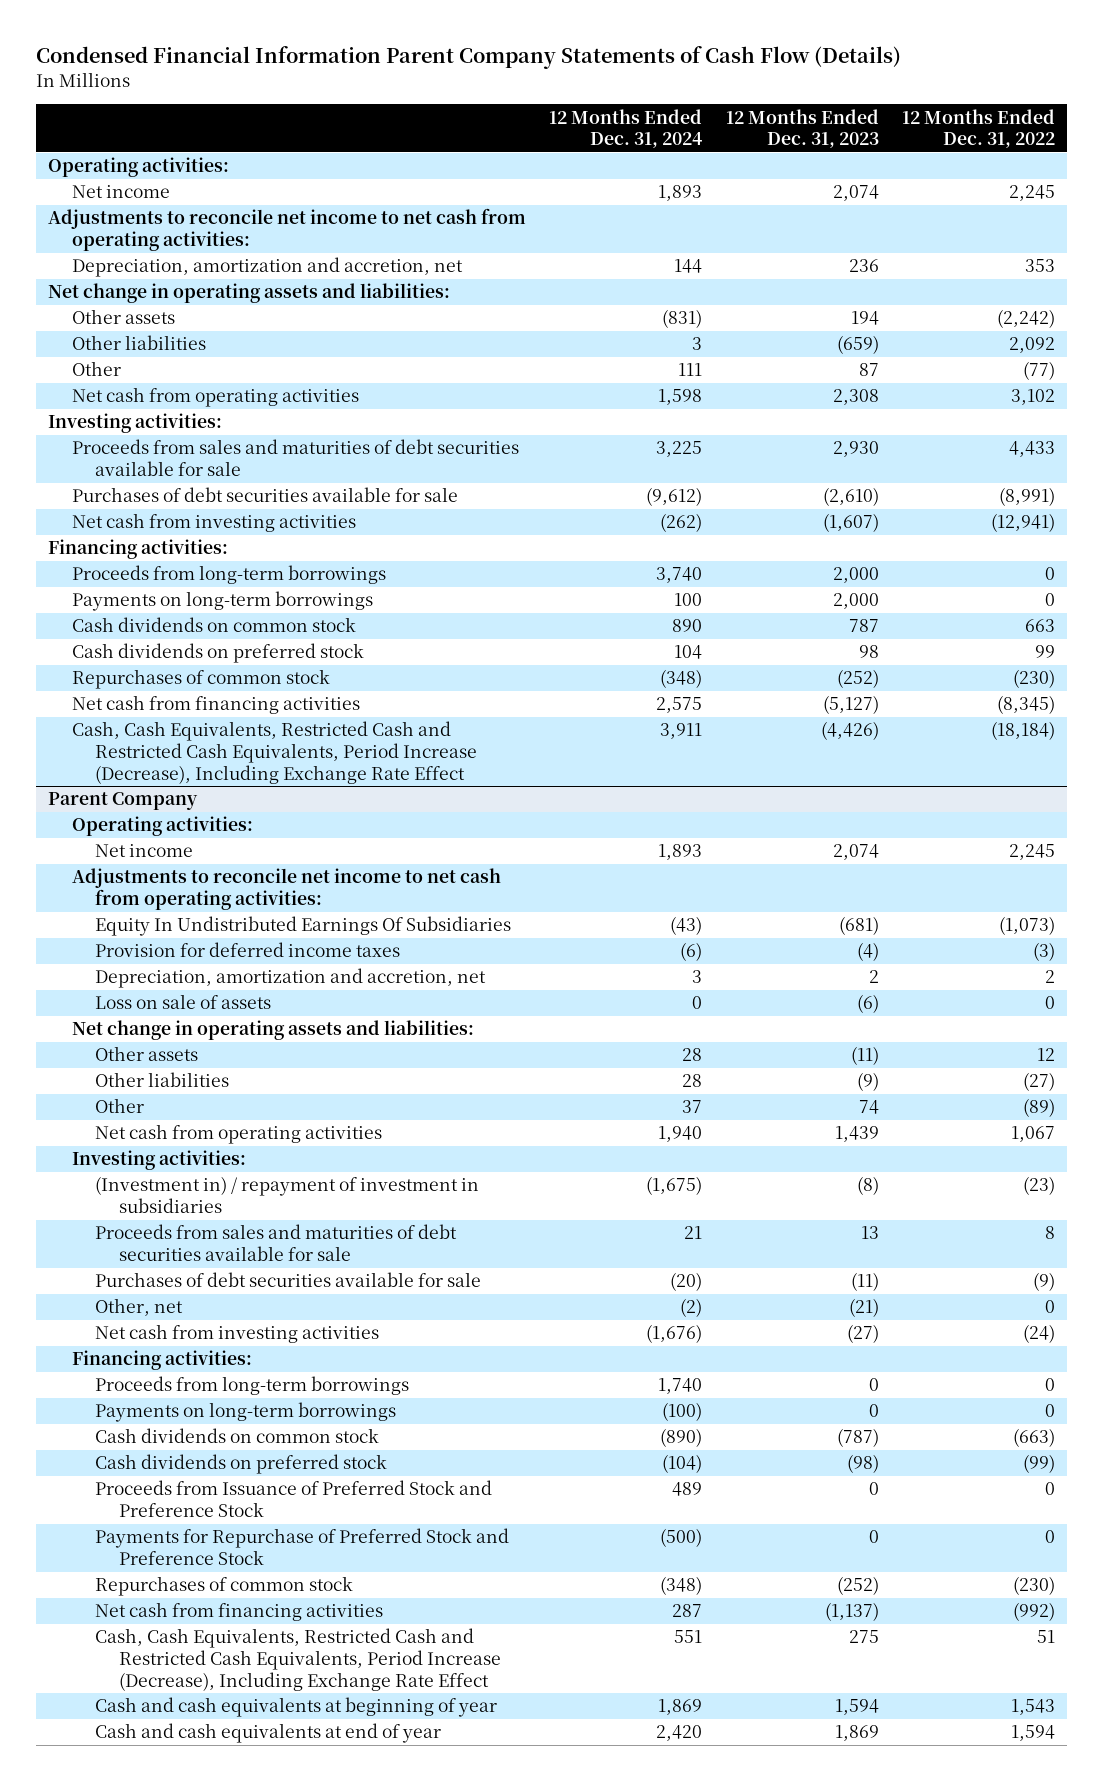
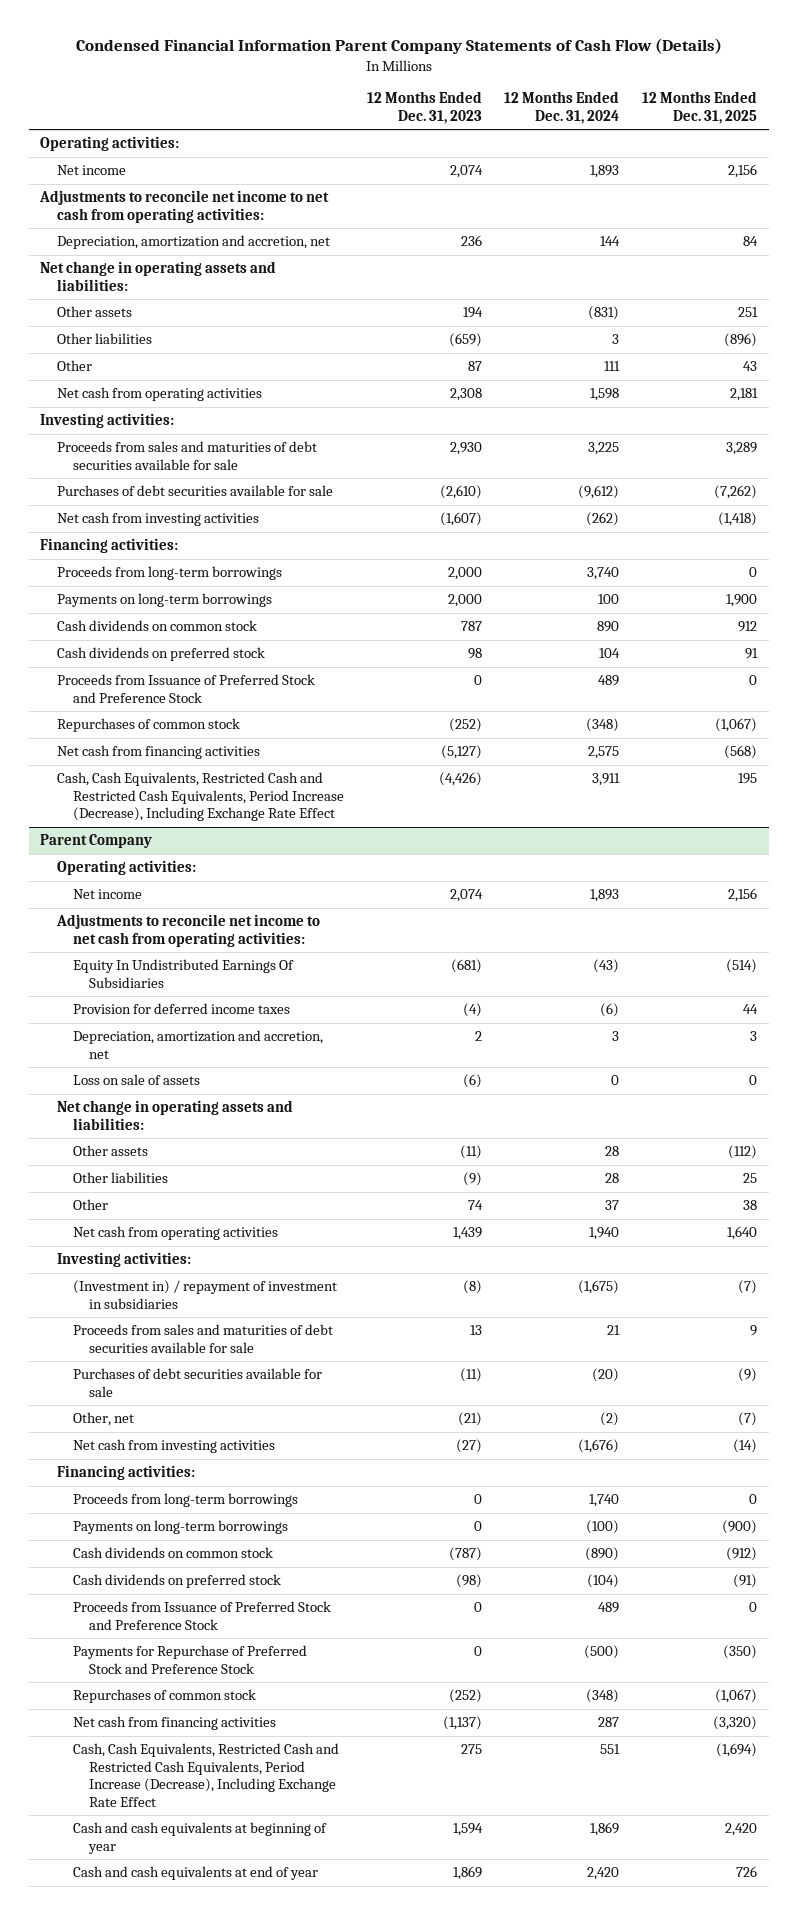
- | 12 Months Ended Dec. 31, 2024 | 12 Months Ended Dec. 31, 2023 | 12 Months Ended Dec. 31, 2022
+ | 12 Months Ended Dec. 31, 2023 | 12 Months Ended Dec. 31, 2024 | 12 Months Ended Dec. 31, 2025
+ Proceeds from Issuance of Preferred Stock and Preference Stock | 0 | 489 | 0

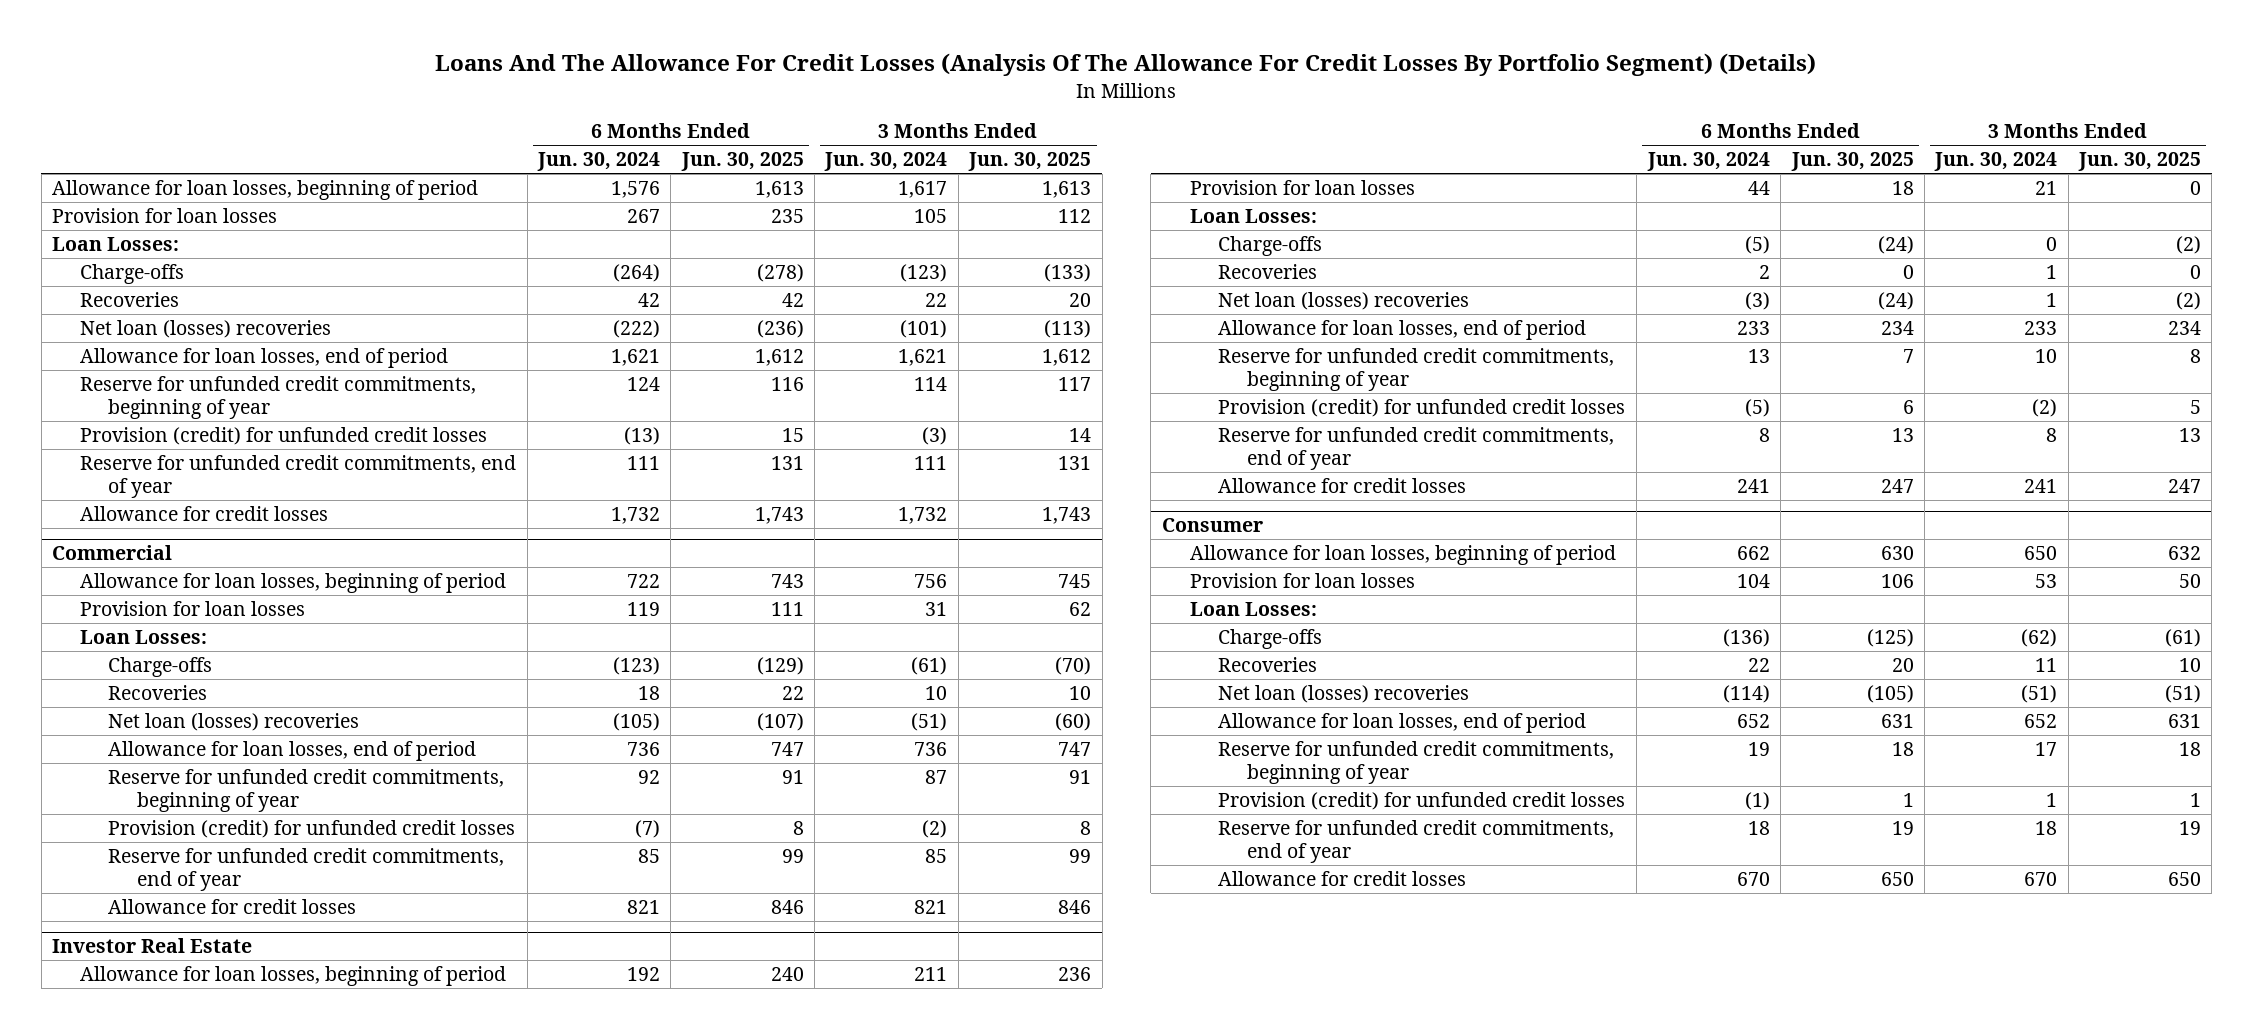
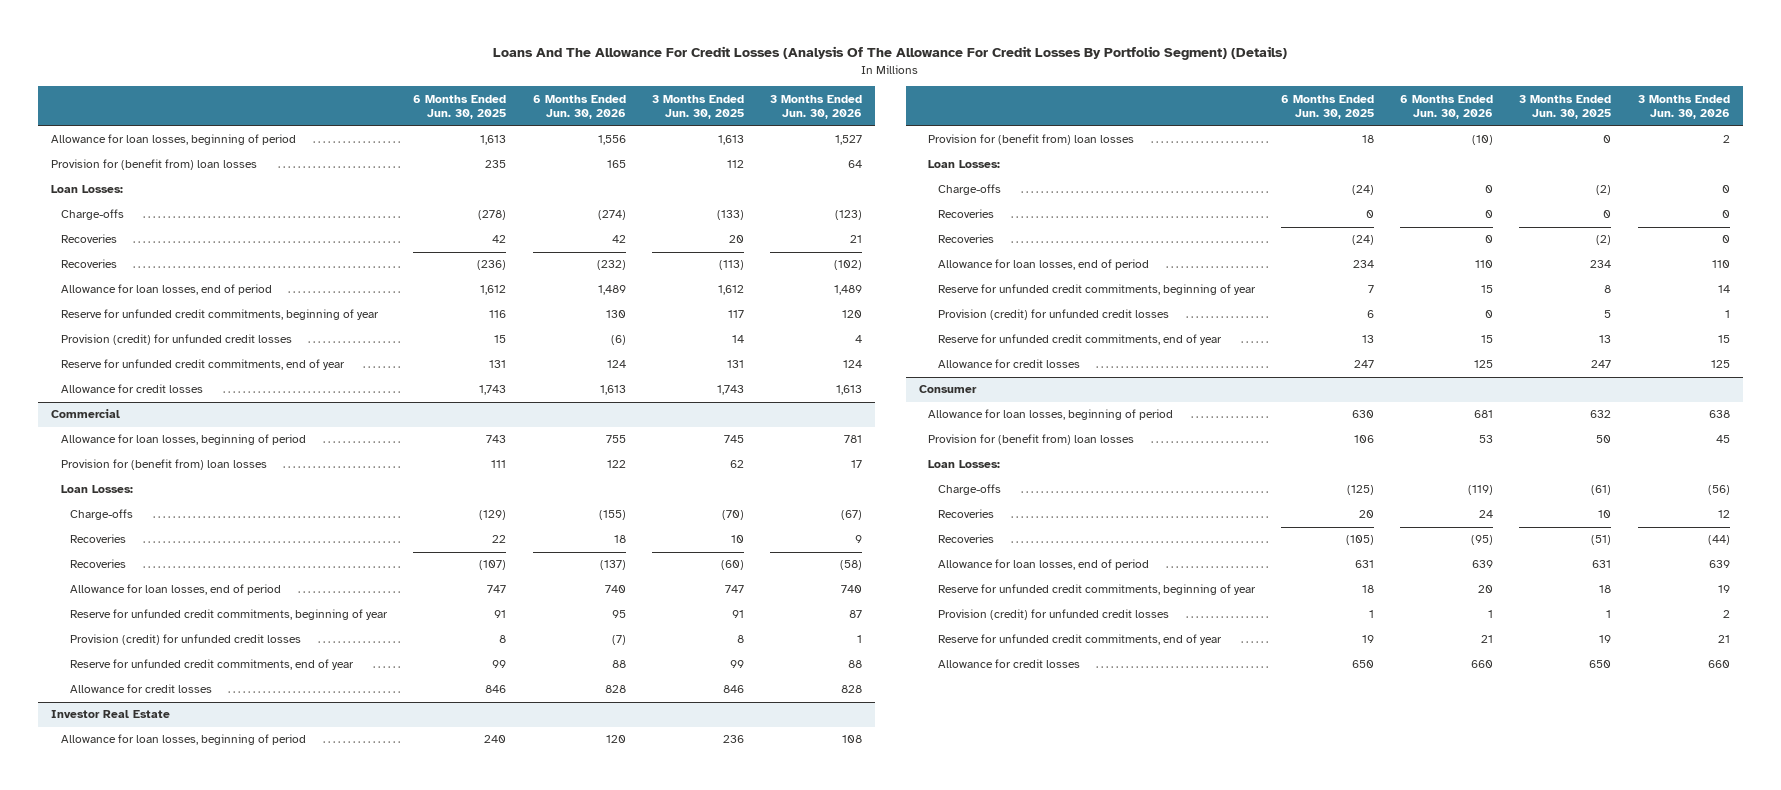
- | 6 Months Ended Jun. 30, 2024 | 6 Months Ended Jun. 30, 2025 | 3 Months Ended Jun. 30, 2024 | 3 Months Ended Jun. 30, 2025
+ | 6 Months Ended Jun. 30, 2025 | 6 Months Ended Jun. 30, 2026 | 3 Months Ended Jun. 30, 2025 | 3 Months Ended Jun. 30, 2026
- Provision for loan losses | 267 | 235 | 105 | 112
+ Provision for (benefit from) loan losses | 235 | 165 | 112 | 64
- Net loan (losses) recoveries | (222) | (236) | (101) | (113)
+ Recoveries | (236) | (232) | (113) | (102)
@ Commercial
- Provision for loan losses | 119 | 111 | 31 | 62
+ Provision for (benefit from) loan losses | 111 | 122 | 62 | 17
- Net loan (losses) recoveries | (105) | (107) | (51) | (60)
+ Recoveries | (107) | (137) | (60) | (58)
@ Investor Real Estate
- Provision for loan losses | 44 | 18 | 21 | 0
+ Provision for (benefit from) loan losses | 18 | (10) | 0 | 2
- Net loan (losses) recoveries | (3) | (24) | 1 | (2)
+ Recoveries | (24) | 0 | (2) | 0
@ Consumer
- Provision for loan losses | 104 | 106 | 53 | 50
+ Provision for (benefit from) loan losses | 106 | 53 | 50 | 45
- Net loan (losses) recoveries | (114) | (105) | (51) | (51)
+ Recoveries | (105) | (95) | (51) | (44)

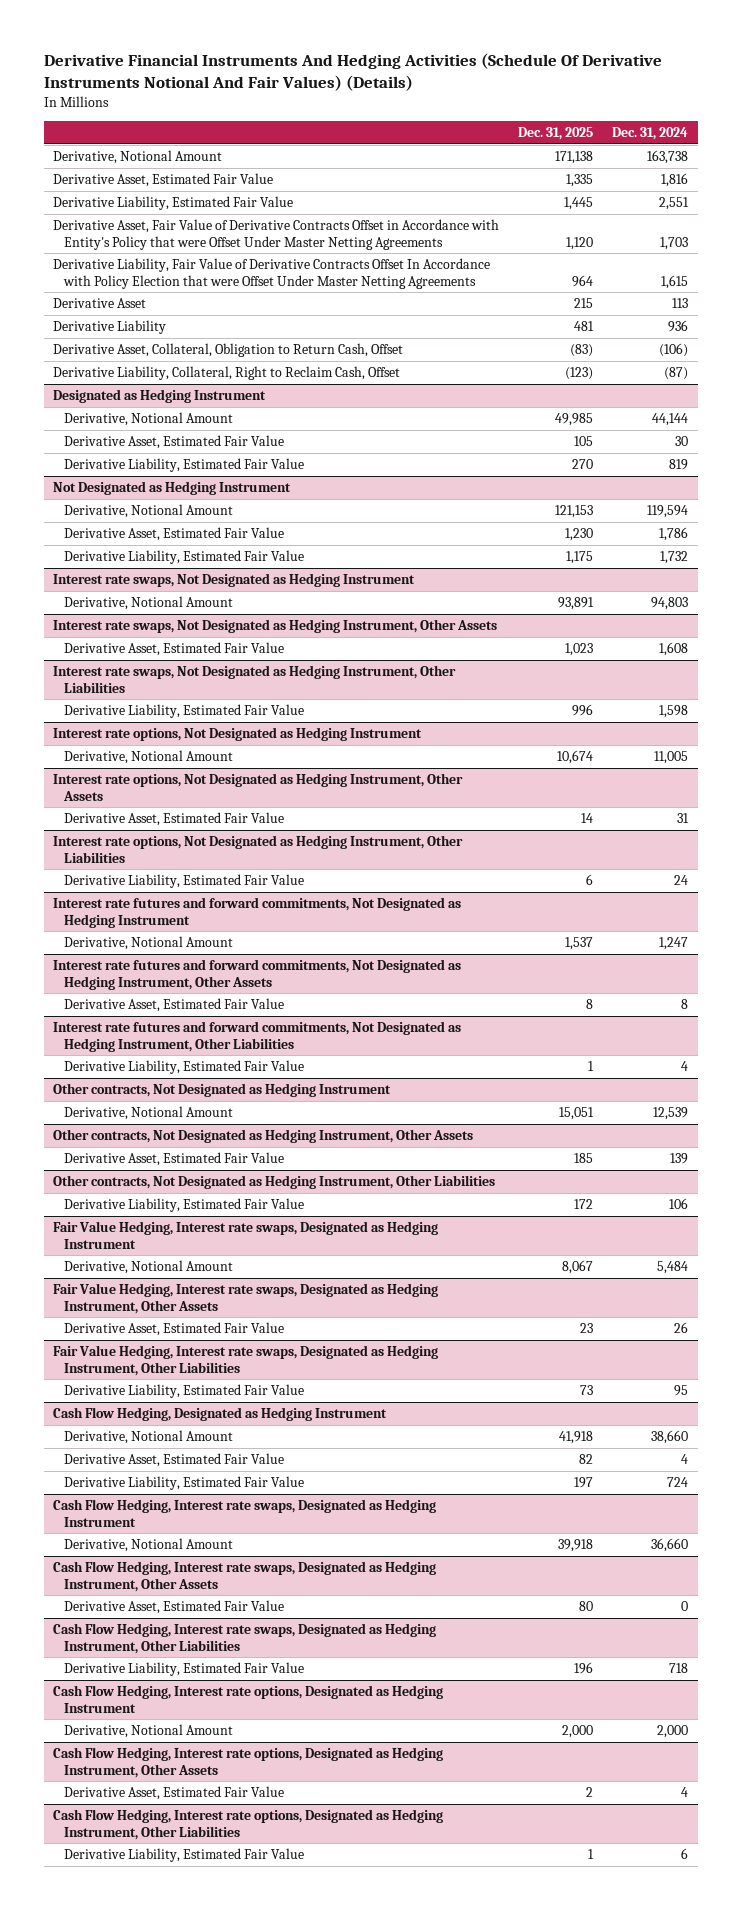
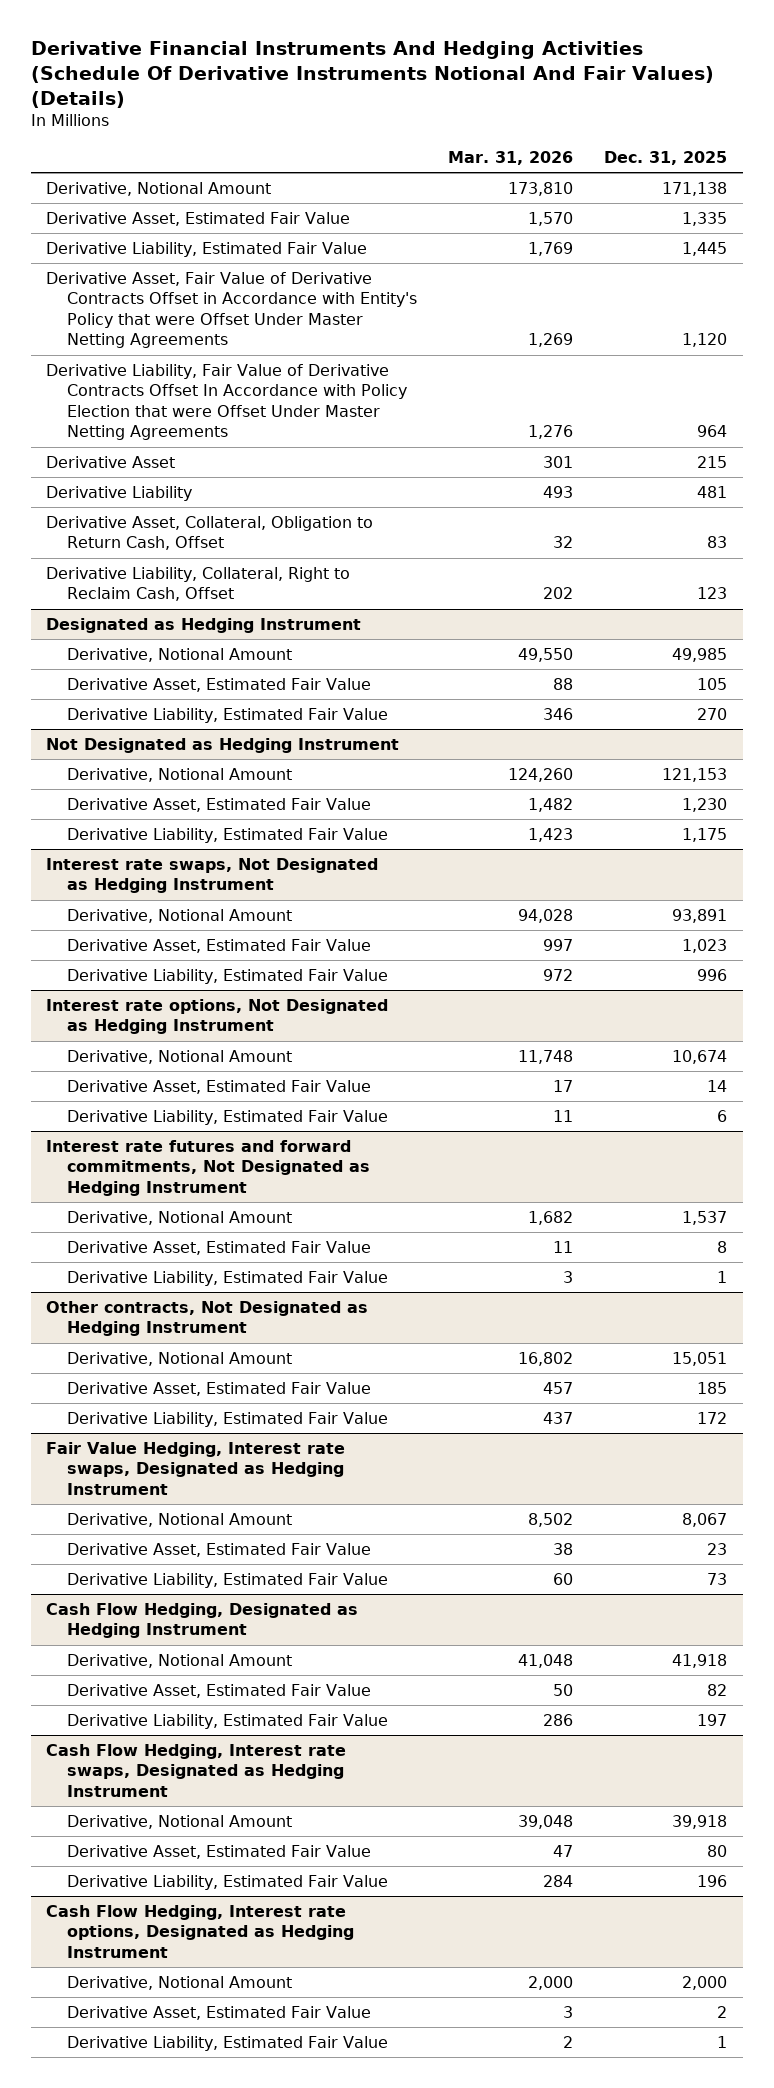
- | Dec. 31, 2025 | Dec. 31, 2024
+ | Mar. 31, 2026 | Dec. 31, 2025
- Derivative Asset, Collateral, Obligation to Return Cash, Offset | (83) | (106)
- Derivative Liability, Collateral, Right to Reclaim Cash, Offset | (123) | (87)
+ Derivative Asset, Collateral, Obligation to Return Cash, Offset | 32 | 83
+ Derivative Liability, Collateral, Right to Reclaim Cash, Offset | 202 | 123
- Interest rate swaps, Not Designated as Hedging Instrument, Other Assets
- Interest rate swaps, Not Designated as Hedging Instrument, Other Liabilities
- Interest rate options, Not Designated as Hedging Instrument, Other Assets
- Interest rate options, Not Designated as Hedging Instrument, Other Liabilities
- Interest rate futures and forward commitments, Not Designated as Hedging Instrument, Other Assets
- Interest rate futures and forward commitments, Not Designated as Hedging Instrument, Other Liabilities
- Other contracts, Not Designated as Hedging Instrument, Other Assets
- Other contracts, Not Designated as Hedging Instrument, Other Liabilities
- Fair Value Hedging, Interest rate swaps, Designated as Hedging Instrument, Other Assets
- Fair Value Hedging, Interest rate swaps, Designated as Hedging Instrument, Other Liabilities
- Cash Flow Hedging, Interest rate swaps, Designated as Hedging Instrument, Other Assets
- Cash Flow Hedging, Interest rate swaps, Designated as Hedging Instrument, Other Liabilities
- Cash Flow Hedging, Interest rate options, Designated as Hedging Instrument, Other Assets
- Cash Flow Hedging, Interest rate options, Designated as Hedging Instrument, Other Liabilities

